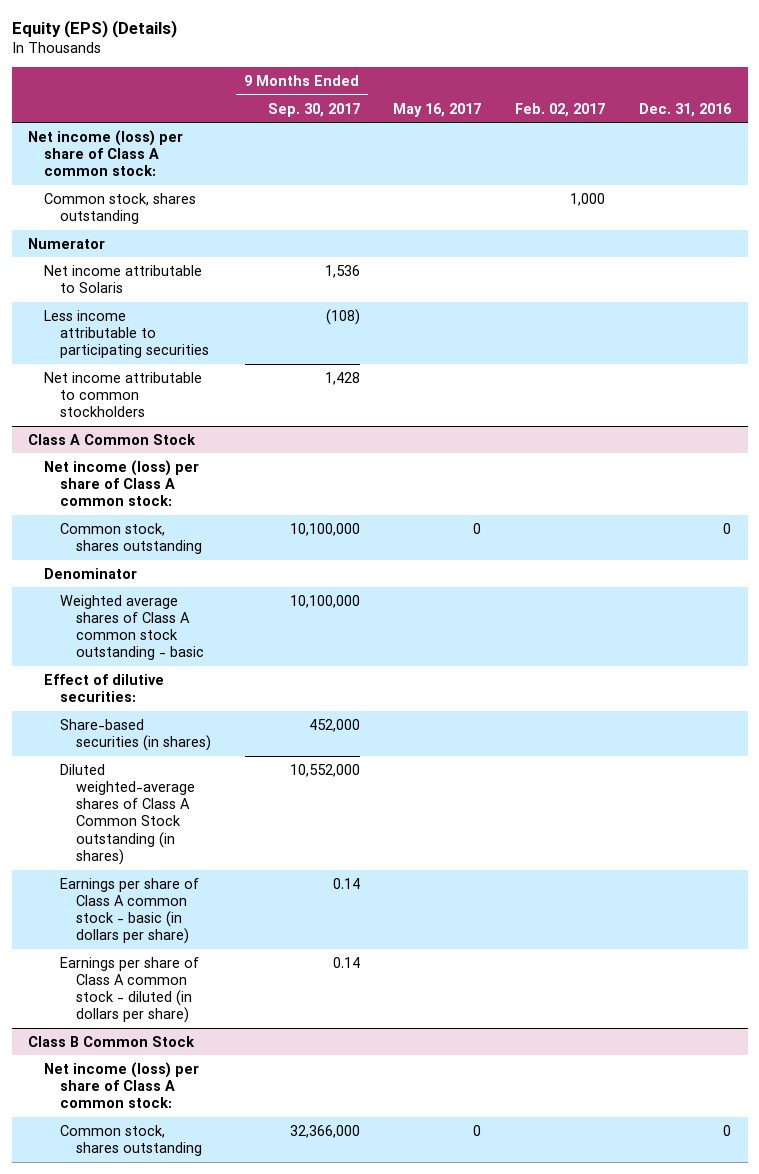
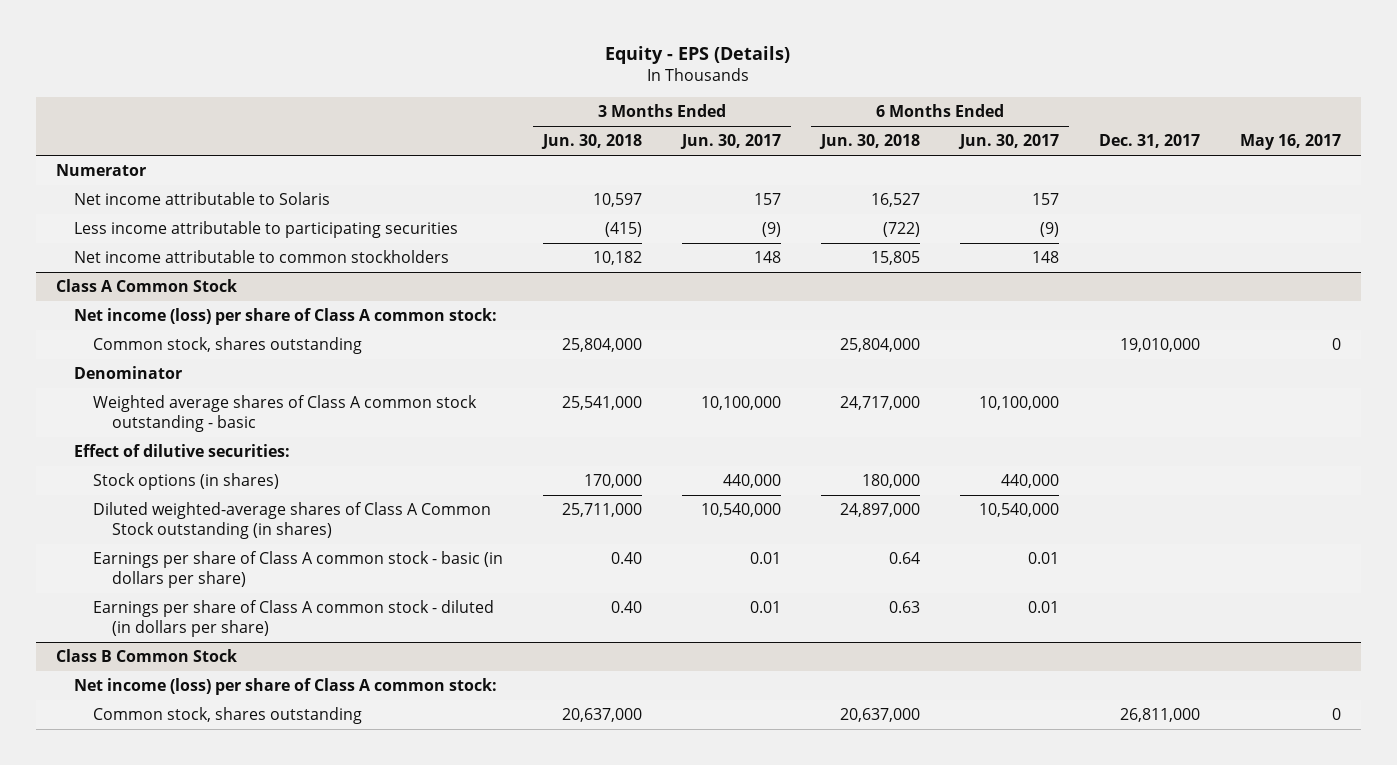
- Equity (EPS) (Details)
+ Equity - EPS (Details)
- | 9 Months Ended Sep. 30, 2017 | May 16, 2017 | Feb. 02, 2017 | Dec. 31, 2016
+ | 3 Months Ended Jun. 30, 2018 | 3 Months Ended Jun. 30, 2017 | 6 Months Ended Jun. 30, 2018 | 6 Months Ended Jun. 30, 2017 | Dec. 31, 2017 | May 16, 2017
- Net income (loss) per share of Class A common stock:
- Common stock, shares outstanding | | | 1,000 |
@ Class A Common Stock
- Share-based securities (in shares) | 452,000 | | |
+ Stock options (in shares) | 170,000 | 440,000 | 180,000 | 440,000 | |

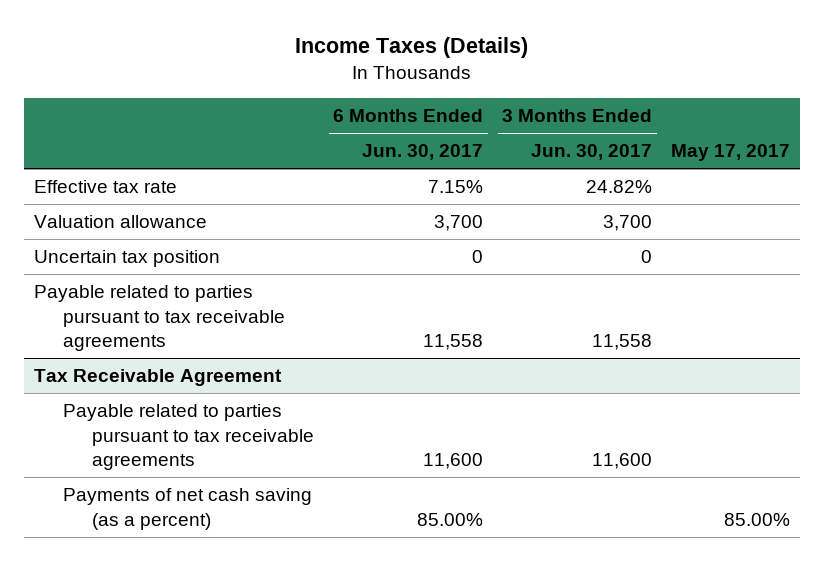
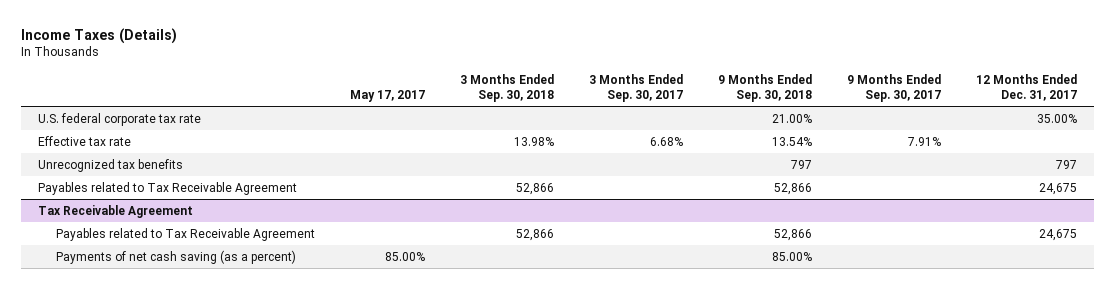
- | 6 Months Ended Jun. 30, 2017 | 3 Months Ended Jun. 30, 2017 | May 17, 2017
+ | May 17, 2017 | 3 Months Ended Sep. 30, 2018 | 3 Months Ended Sep. 30, 2017 | 9 Months Ended Sep. 30, 2018 | 9 Months Ended Sep. 30, 2017 | 12 Months Ended Dec. 31, 2017
+ U.S. federal corporate tax rate | | | | 21.00% | | 35.00%
- Valuation allowance | 3,700 | 3,700 |
- Uncertain tax position | 0 | 0 |
- Payable related to parties pursuant to tax receivable agreements | 11,558 | 11,558 |
+ Unrecognized tax benefits | | | | 797 | | 797
+ Payables related to Tax Receivable Agreement | | 52,866 | | 52,866 | | 24,675
@ Tax Receivable Agreement
- Payable related to parties pursuant to tax receivable agreements | 11,600 | 11,600 |
+ Payables related to Tax Receivable Agreement | | 52,866 | | 52,866 | | 24,675

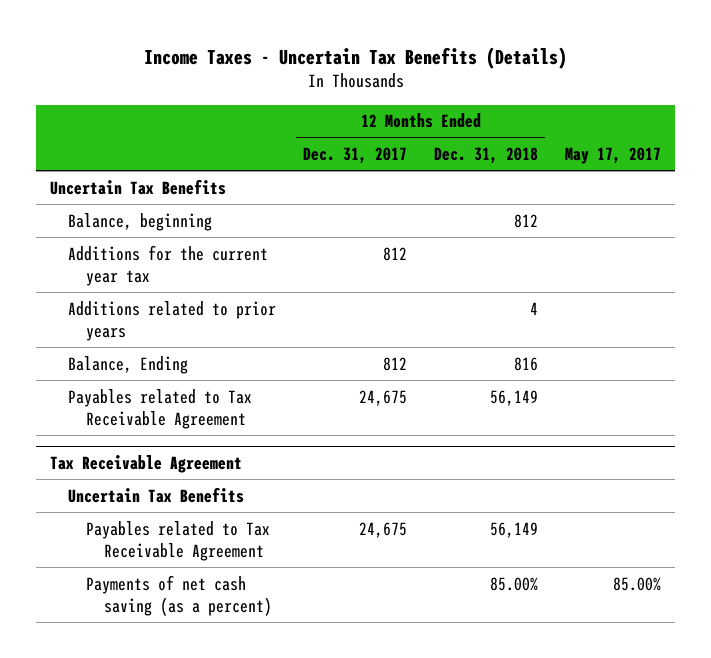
- Income Taxes (Details)
+ Income Taxes - Uncertain Tax Benefits (Details)
- | May 17, 2017 | 3 Months Ended Sep. 30, 2018 | 3 Months Ended Sep. 30, 2017 | 9 Months Ended Sep. 30, 2018 | 9 Months Ended Sep. 30, 2017 | 12 Months Ended Dec. 31, 2017
+ | 12 Months Ended Dec. 31, 2017 | 12 Months Ended Dec. 31, 2018 | May 17, 2017
- U.S. federal corporate tax rate | | | | 21.00% | | 35.00%
- Effective tax rate | | 13.98% | 6.68% | 13.54% | 7.91% |
- Unrecognized tax benefits | | | | 797 | | 797
+ Uncertain Tax Benefits
+ Balance, beginning | | 812 |
+ Additions for the current year tax | 812 | |
+ Additions related to prior years | | 4 |
+ Balance, Ending | 812 | 816 |
@ Tax Receivable Agreement
+ Uncertain Tax Benefits

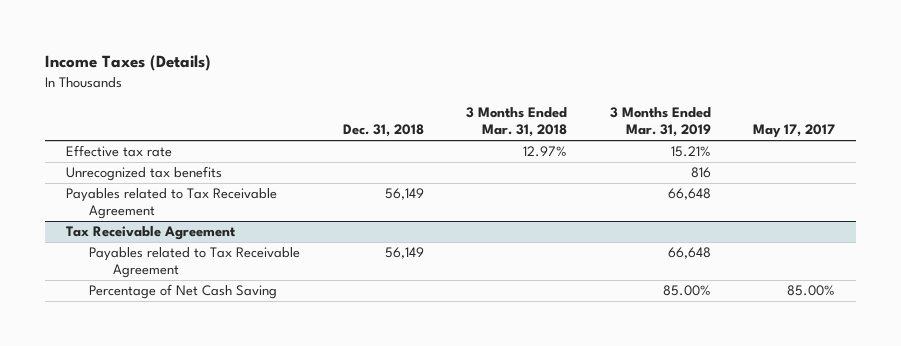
- Income Taxes - Uncertain Tax Benefits (Details)
+ Income Taxes (Details)
- | 12 Months Ended Dec. 31, 2017 | 12 Months Ended Dec. 31, 2018 | May 17, 2017
+ | Dec. 31, 2018 | 3 Months Ended Mar. 31, 2018 | 3 Months Ended Mar. 31, 2019 | May 17, 2017
- Uncertain Tax Benefits
- Balance, beginning | | 812 |
- Additions for the current year tax | 812 | |
- Additions related to prior years | | 4 |
- Balance, Ending | 812 | 816 |
+ Effective tax rate | | 12.97% | 15.21% |
+ Unrecognized tax benefits | | | 816 |
@ Tax Receivable Agreement
- Uncertain Tax Benefits
- Payments of net cash saving (as a percent) | | 85.00% | 85.00%
+ Percentage of Net Cash Saving | | | 85.00% | 85.00%

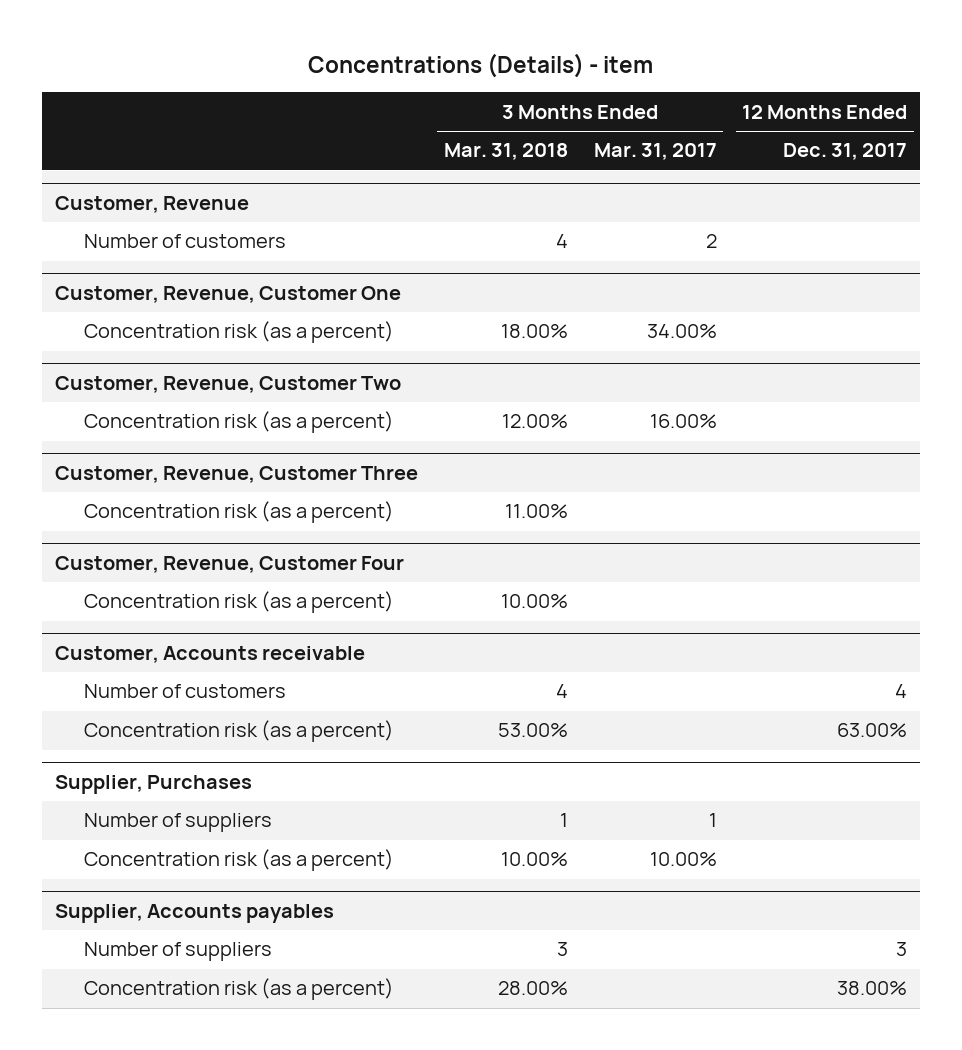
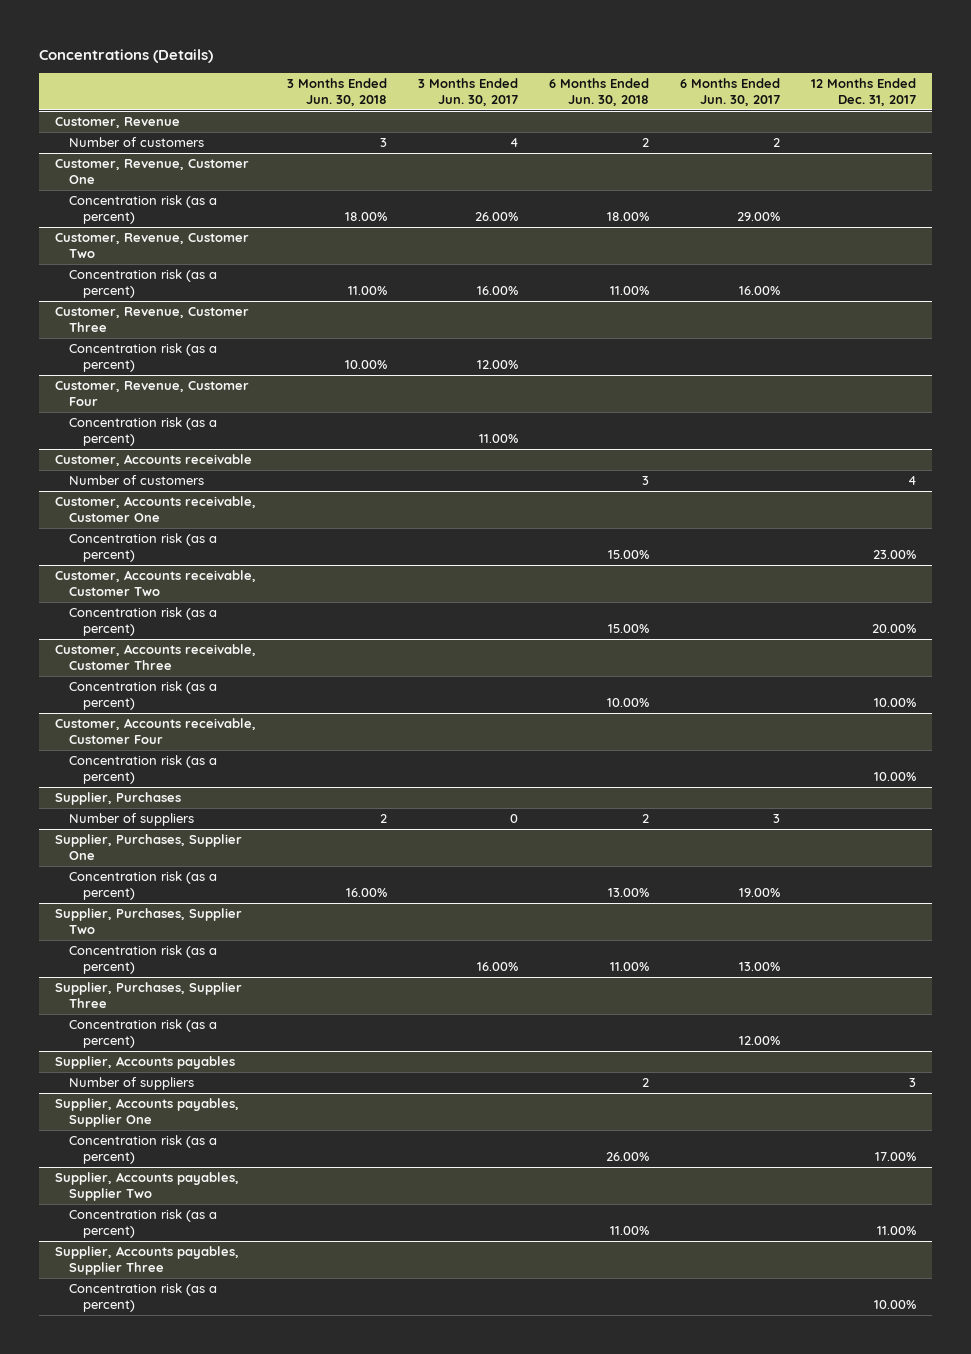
- Concentrations (Details) - item
+ Concentrations (Details)
- | 3 Months Ended Mar. 31, 2018 | 3 Months Ended Mar. 31, 2017 | 12 Months Ended Dec. 31, 2017
+ | 3 Months Ended Jun. 30, 2018 | 3 Months Ended Jun. 30, 2017 | 6 Months Ended Jun. 30, 2018 | 6 Months Ended Jun. 30, 2017 | 12 Months Ended Dec. 31, 2017
@ Customer, Accounts receivable
- Concentration risk (as a percent) | 53.00% | | 63.00%
+ Customer, Accounts receivable, Customer One
+ Concentration risk (as a percent) | | | 15.00% | | 23.00%
+ Customer, Accounts receivable, Customer Two
+ Concentration risk (as a percent) | | | 15.00% | | 20.00%
+ Customer, Accounts receivable, Customer Three
+ Concentration risk (as a percent) | | | 10.00% | | 10.00%
+ Customer, Accounts receivable, Customer Four
+ Concentration risk (as a percent) | | | | | 10.00%
@ Supplier, Purchases
- Concentration risk (as a percent) | 10.00% | 10.00% |
+ Supplier, Purchases, Supplier One
+ Concentration risk (as a percent) | 16.00% | | 13.00% | 19.00% |
+ Supplier, Purchases, Supplier Two
+ Concentration risk (as a percent) | | 16.00% | 11.00% | 13.00% |
+ Supplier, Purchases, Supplier Three
+ Concentration risk (as a percent) | | | | 12.00% |
@ Supplier, Accounts payables
- Concentration risk (as a percent) | 28.00% | | 38.00%
+ Supplier, Accounts payables, Supplier One
+ Concentration risk (as a percent) | | | 26.00% | | 17.00%
+ Supplier, Accounts payables, Supplier Two
+ Concentration risk (as a percent) | | | 11.00% | | 11.00%
+ Supplier, Accounts payables, Supplier Three
+ Concentration risk (as a percent) | | | | | 10.00%

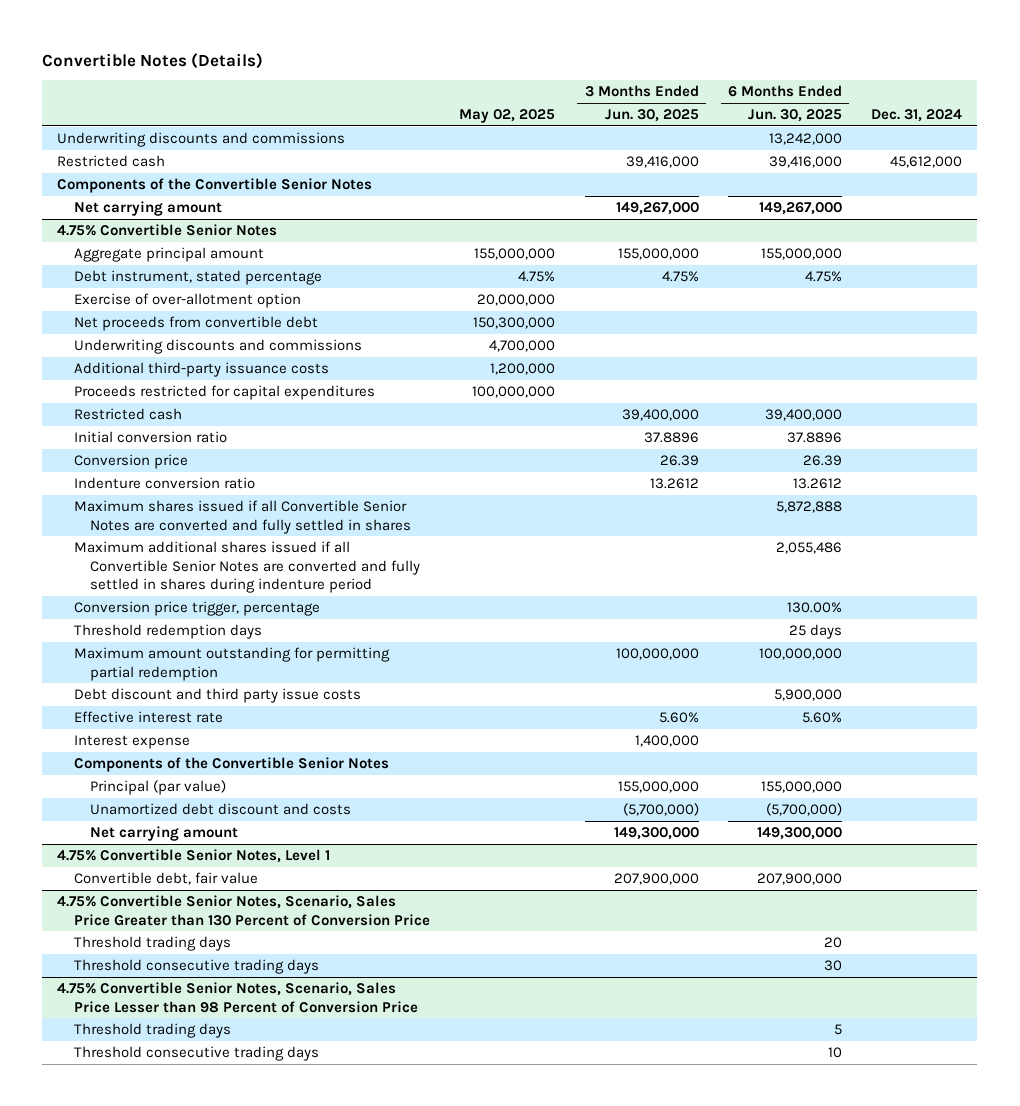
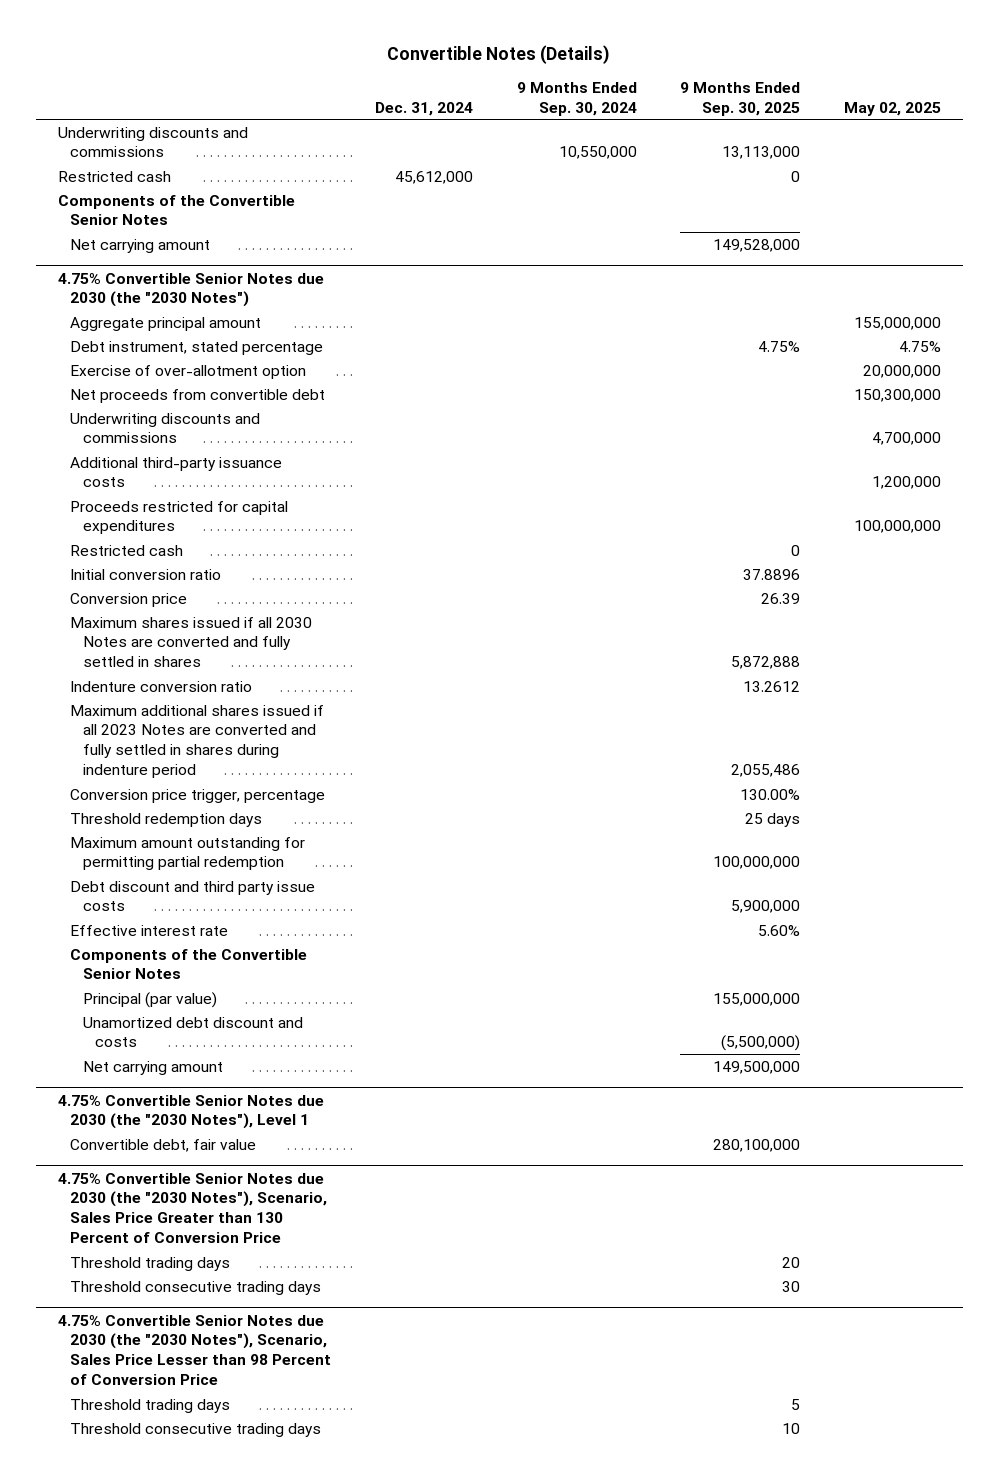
- | May 02, 2025 | 3 Months Ended Jun. 30, 2025 | 6 Months Ended Jun. 30, 2025 | Dec. 31, 2024
+ | Dec. 31, 2024 | 9 Months Ended Sep. 30, 2024 | 9 Months Ended Sep. 30, 2025 | May 02, 2025
- 4.75% Convertible Senior Notes
+ 4.75% Convertible Senior Notes due 2030 (the "2030 Notes")
+ Maximum shares issued if all 2030 Notes are converted and fully settled in shares | | | 5,872,888 |
- Maximum shares issued if all Convertible Senior Notes are converted and fully settled in shares | | | 5,872,888 |
- Maximum additional shares issued if all Convertible Senior Notes are converted and fully settled in shares during indenture period | | | 2,055,486 |
+ Maximum additional shares issued if all 2023 Notes are converted and fully settled in shares during indenture period | | | 2,055,486 |
- Interest expense | | 1,400,000 | |
- 4.75% Convertible Senior Notes, Level 1
+ 4.75% Convertible Senior Notes due 2030 (the "2030 Notes"), Level 1
- 4.75% Convertible Senior Notes, Scenario, Sales Price Greater than 130 Percent of Conversion Price
+ 4.75% Convertible Senior Notes due 2030 (the "2030 Notes"), Scenario, Sales Price Greater than 130 Percent of Conversion Price
- 4.75% Convertible Senior Notes, Scenario, Sales Price Lesser than 98 Percent of Conversion Price
+ 4.75% Convertible Senior Notes due 2030 (the "2030 Notes"), Scenario, Sales Price Lesser than 98 Percent of Conversion Price

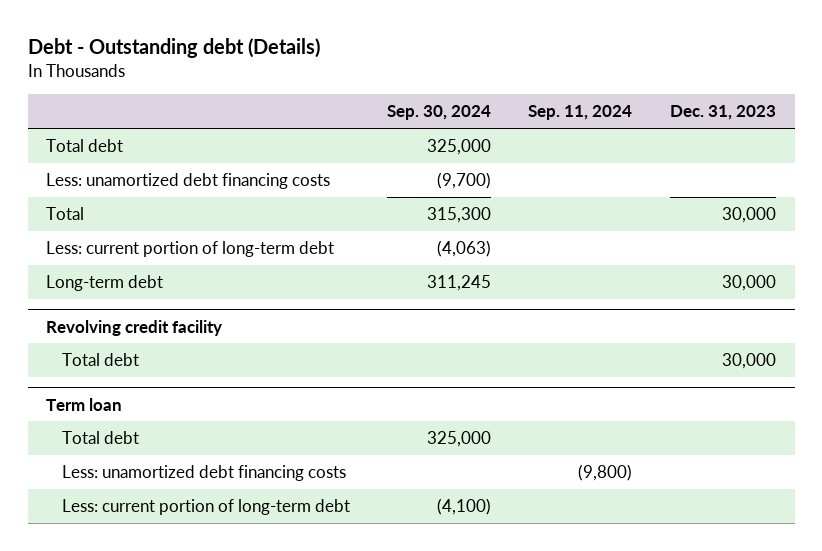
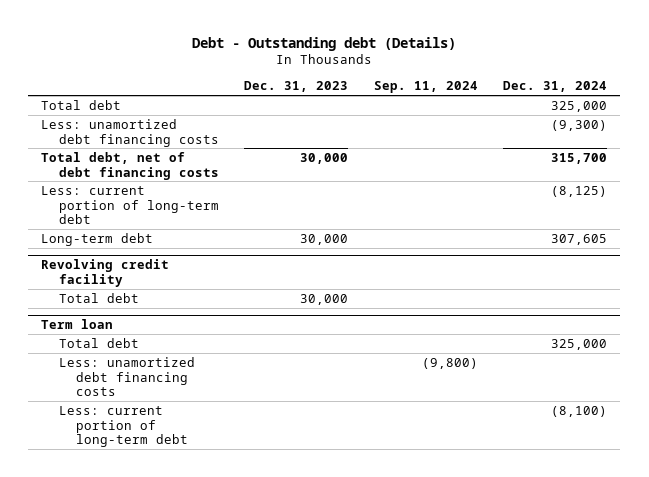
- | Sep. 30, 2024 | Sep. 11, 2024 | Dec. 31, 2023
+ | Dec. 31, 2023 | Sep. 11, 2024 | Dec. 31, 2024
- Total | 315,300 | | 30,000
+ Total debt, net of debt financing costs | 30,000 | | 315,700

